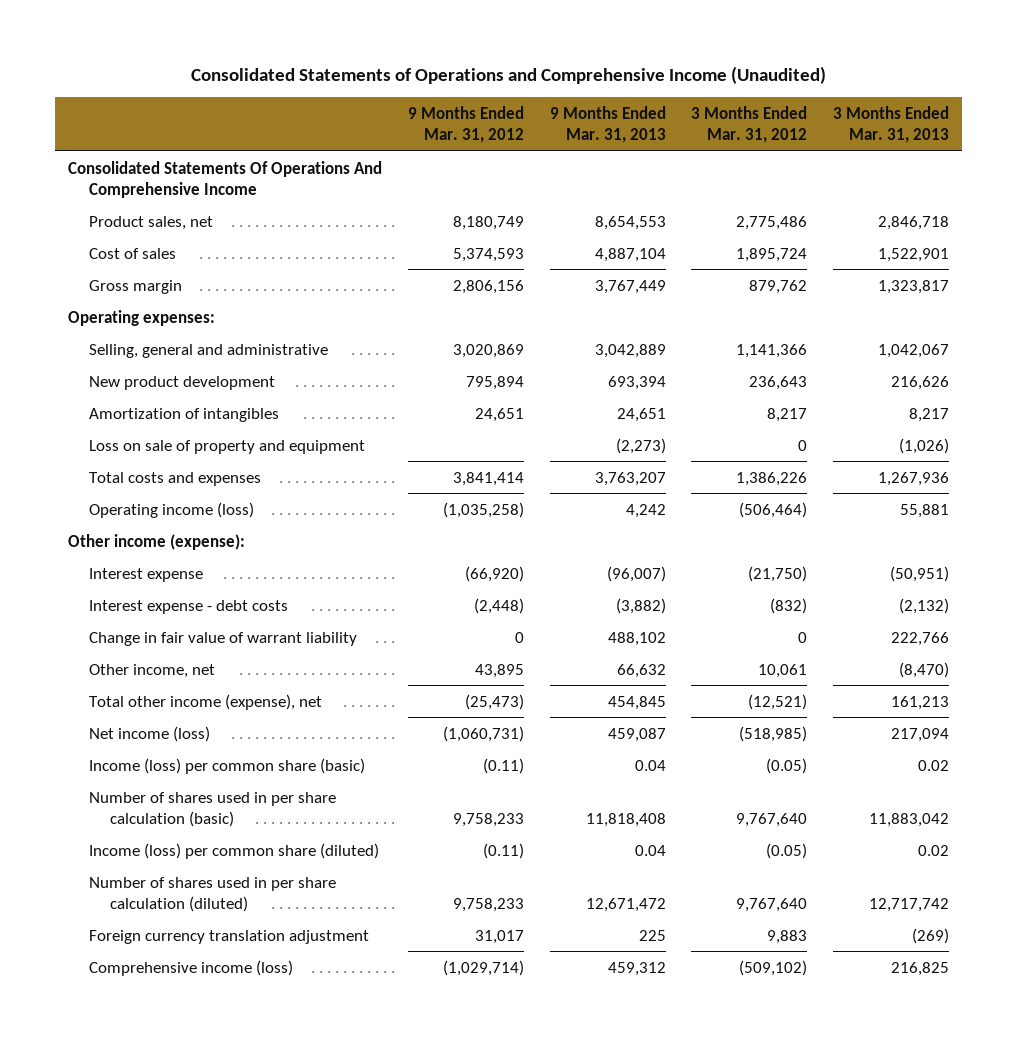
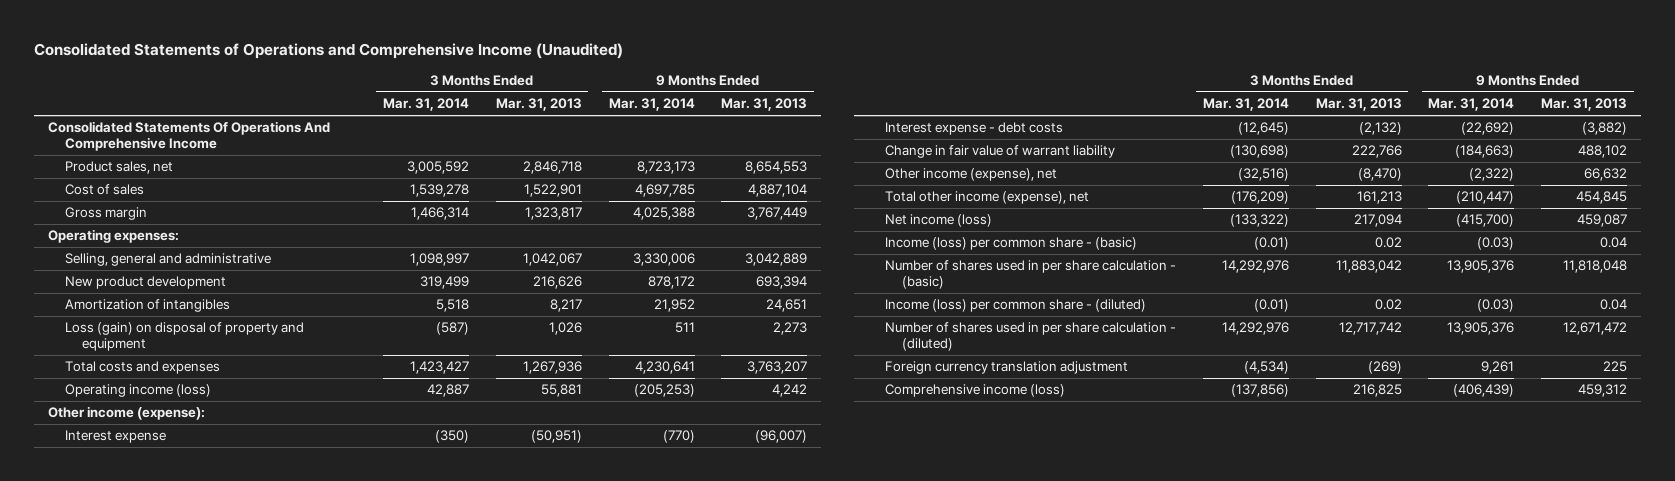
- | 9 Months Ended Mar. 31, 2012 | 9 Months Ended Mar. 31, 2013 | 3 Months Ended Mar. 31, 2012 | 3 Months Ended Mar. 31, 2013
+ | 3 Months Ended Mar. 31, 2014 | 3 Months Ended Mar. 31, 2013 | 9 Months Ended Mar. 31, 2014 | 9 Months Ended Mar. 31, 2013
- Loss on sale of property and equipment | | (2,273) | 0 | (1,026)
+ Loss (gain) on disposal of property and equipment | (587) | 1,026 | 511 | 2,273
- Other income, net | 43,895 | 66,632 | 10,061 | (8,470)
+ Other income (expense), net | (32,516) | (8,470) | (2,322) | 66,632
- Income (loss) per common share (basic) | (0.11) | 0.04 | (0.05) | 0.02
- Number of shares used in per share calculation (basic) | 9,758,233 | 11,818,408 | 9,767,640 | 11,883,042
- Income (loss) per common share (diluted) | (0.11) | 0.04 | (0.05) | 0.02
- Number of shares used in per share calculation (diluted) | 9,758,233 | 12,671,472 | 9,767,640 | 12,717,742
+ Income (loss) per common share - (basic) | (0.01) | 0.02 | (0.03) | 0.04
+ Number of shares used in per share calculation - (basic) | 14,292,976 | 11,883,042 | 13,905,376 | 11,818,048
+ Income (loss) per common share - (diluted) | (0.01) | 0.02 | (0.03) | 0.04
+ Number of shares used in per share calculation - (diluted) | 14,292,976 | 12,717,742 | 13,905,376 | 12,671,472

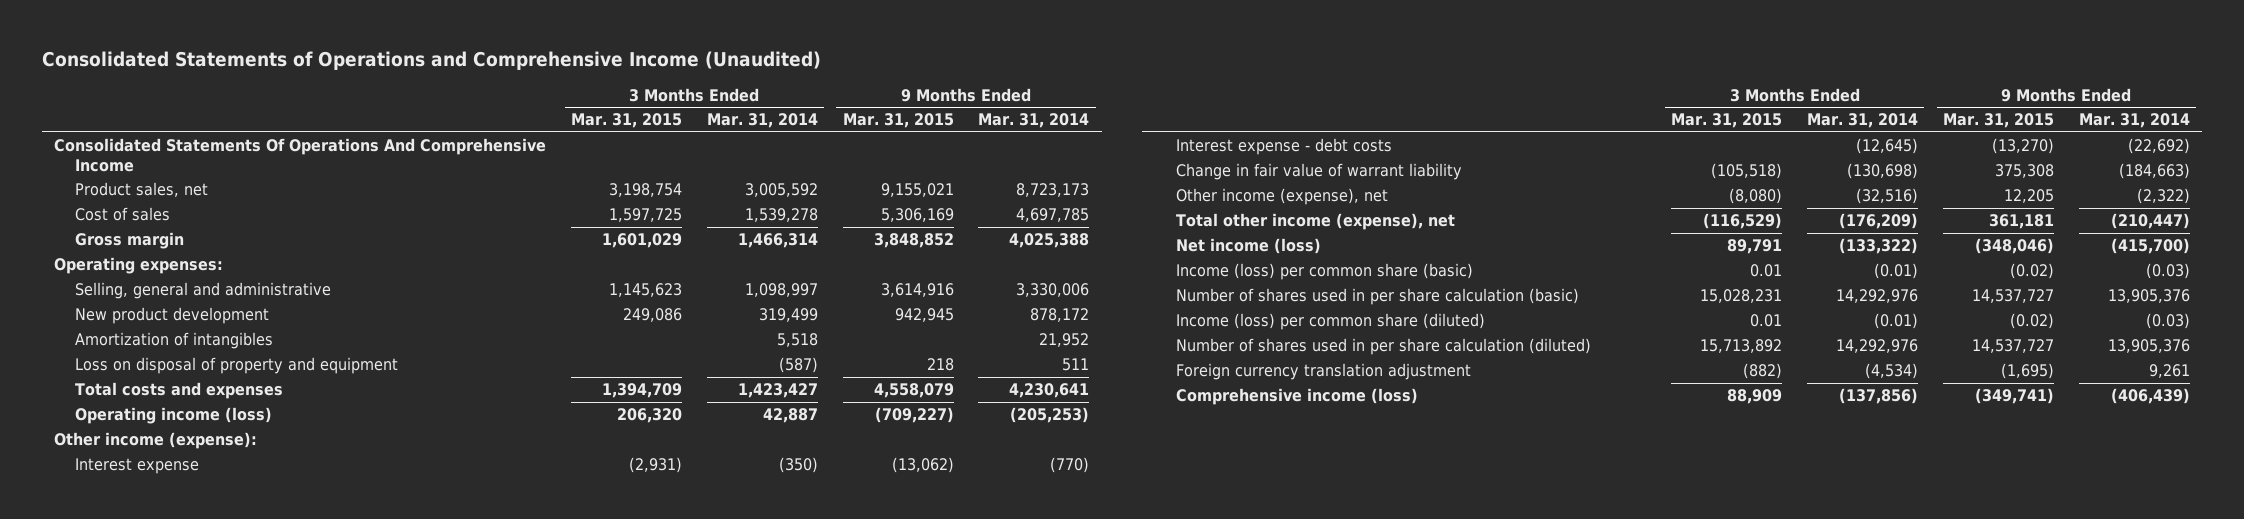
- | 3 Months Ended Mar. 31, 2014 | 3 Months Ended Mar. 31, 2013 | 9 Months Ended Mar. 31, 2014 | 9 Months Ended Mar. 31, 2013
+ | 3 Months Ended Mar. 31, 2015 | 3 Months Ended Mar. 31, 2014 | 9 Months Ended Mar. 31, 2015 | 9 Months Ended Mar. 31, 2014
- Loss (gain) on disposal of property and equipment | (587) | 1,026 | 511 | 2,273
+ Loss on disposal of property and equipment | | (587) | 218 | 511
- Income (loss) per common share - (basic) | (0.01) | 0.02 | (0.03) | 0.04
- Number of shares used in per share calculation - (basic) | 14,292,976 | 11,883,042 | 13,905,376 | 11,818,048
- Income (loss) per common share - (diluted) | (0.01) | 0.02 | (0.03) | 0.04
- Number of shares used in per share calculation - (diluted) | 14,292,976 | 12,717,742 | 13,905,376 | 12,671,472
+ Income (loss) per common share (basic) | 0.01 | (0.01) | (0.02) | (0.03)
+ Number of shares used in per share calculation (basic) | 15,028,231 | 14,292,976 | 14,537,727 | 13,905,376
+ Income (loss) per common share (diluted) | 0.01 | (0.01) | (0.02) | (0.03)
+ Number of shares used in per share calculation (diluted) | 15,713,892 | 14,292,976 | 14,537,727 | 13,905,376

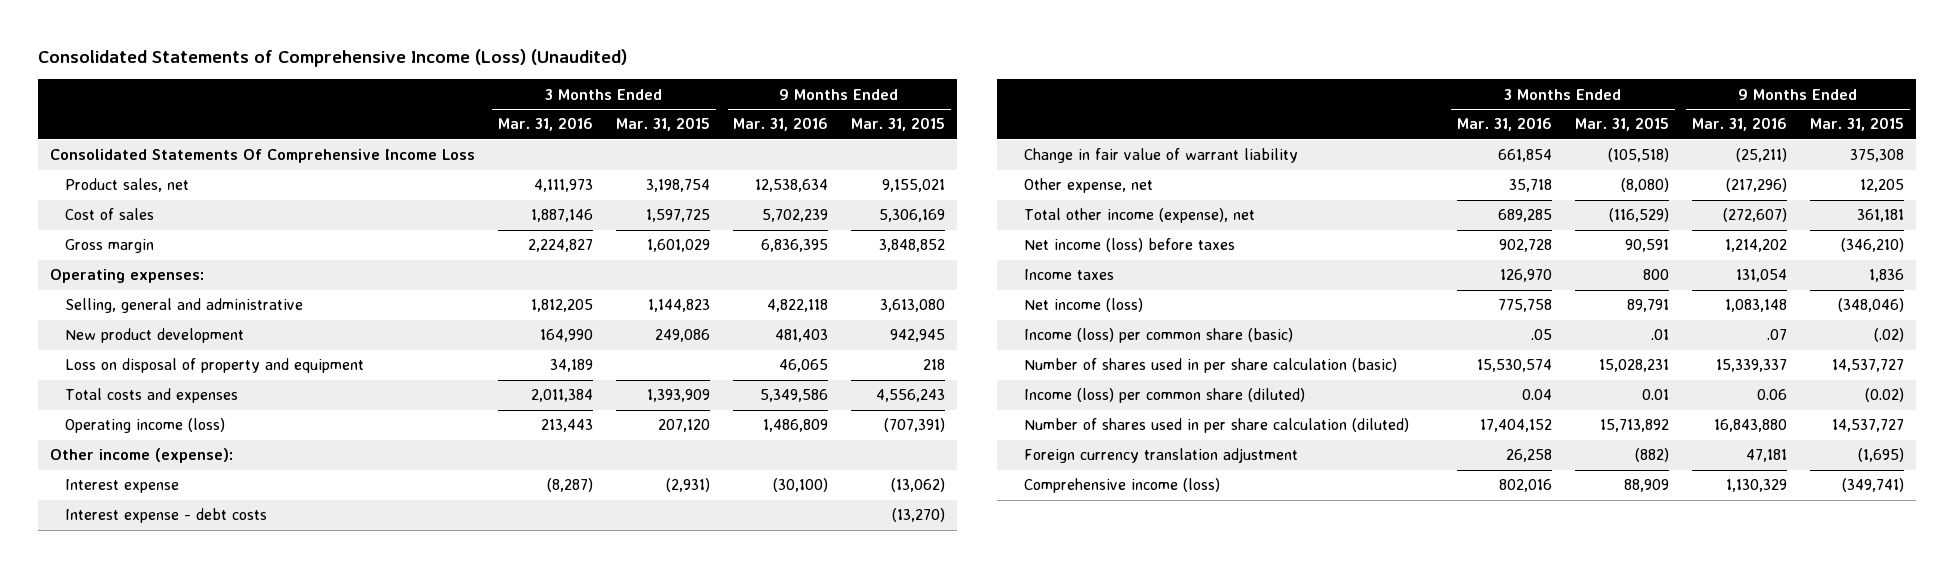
- Consolidated Statements of Operations and Comprehensive Income (Unaudited)
+ Consolidated Statements of Comprehensive Income (Loss) (Unaudited)
- | 3 Months Ended Mar. 31, 2015 | 3 Months Ended Mar. 31, 2014 | 9 Months Ended Mar. 31, 2015 | 9 Months Ended Mar. 31, 2014
+ | 3 Months Ended Mar. 31, 2016 | 3 Months Ended Mar. 31, 2015 | 9 Months Ended Mar. 31, 2016 | 9 Months Ended Mar. 31, 2015
- Consolidated Statements Of Operations And Comprehensive Income
+ Consolidated Statements Of Comprehensive Income Loss
- Selling, general and administrative | 1,145,623 | 1,098,997 | 3,614,916 | 3,330,006
+ Selling, general and administrative | 1,812,205 | 1,144,823 | 4,822,118 | 3,613,080
- Amortization of intangibles | | 5,518 | | 21,952
- Total costs and expenses | 1,394,709 | 1,423,427 | 4,558,079 | 4,230,641
- Operating income (loss) | 206,320 | 42,887 | (709,227) | (205,253)
+ Total costs and expenses | 2,011,384 | 1,393,909 | 5,349,586 | 4,556,243
+ Operating income (loss) | 213,443 | 207,120 | 1,486,809 | (707,391)
- Other income (expense), net | (8,080) | (32,516) | 12,205 | (2,322)
+ Other expense, net | 35,718 | (8,080) | (217,296) | 12,205
+ Net income (loss) before taxes | 902,728 | 90,591 | 1,214,202 | (346,210)
+ Income taxes | 126,970 | 800 | 131,054 | 1,836
- Income (loss) per common share (basic) | 0.01 | (0.01) | (0.02) | (0.03)
+ Income (loss) per common share (basic) | .05 | .01 | .07 | (.02)

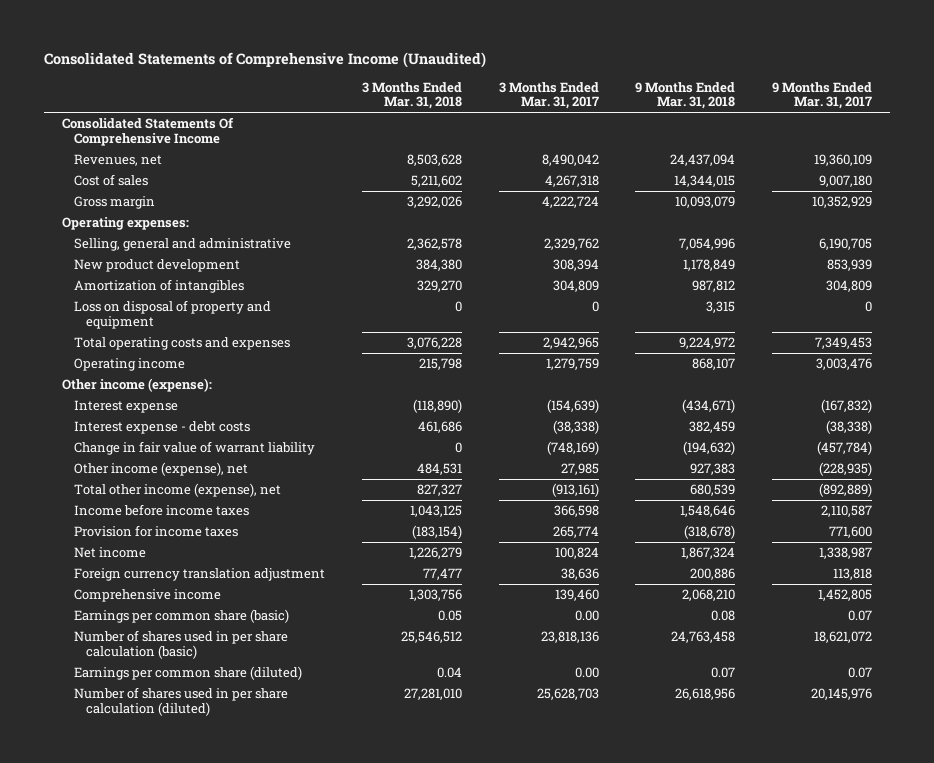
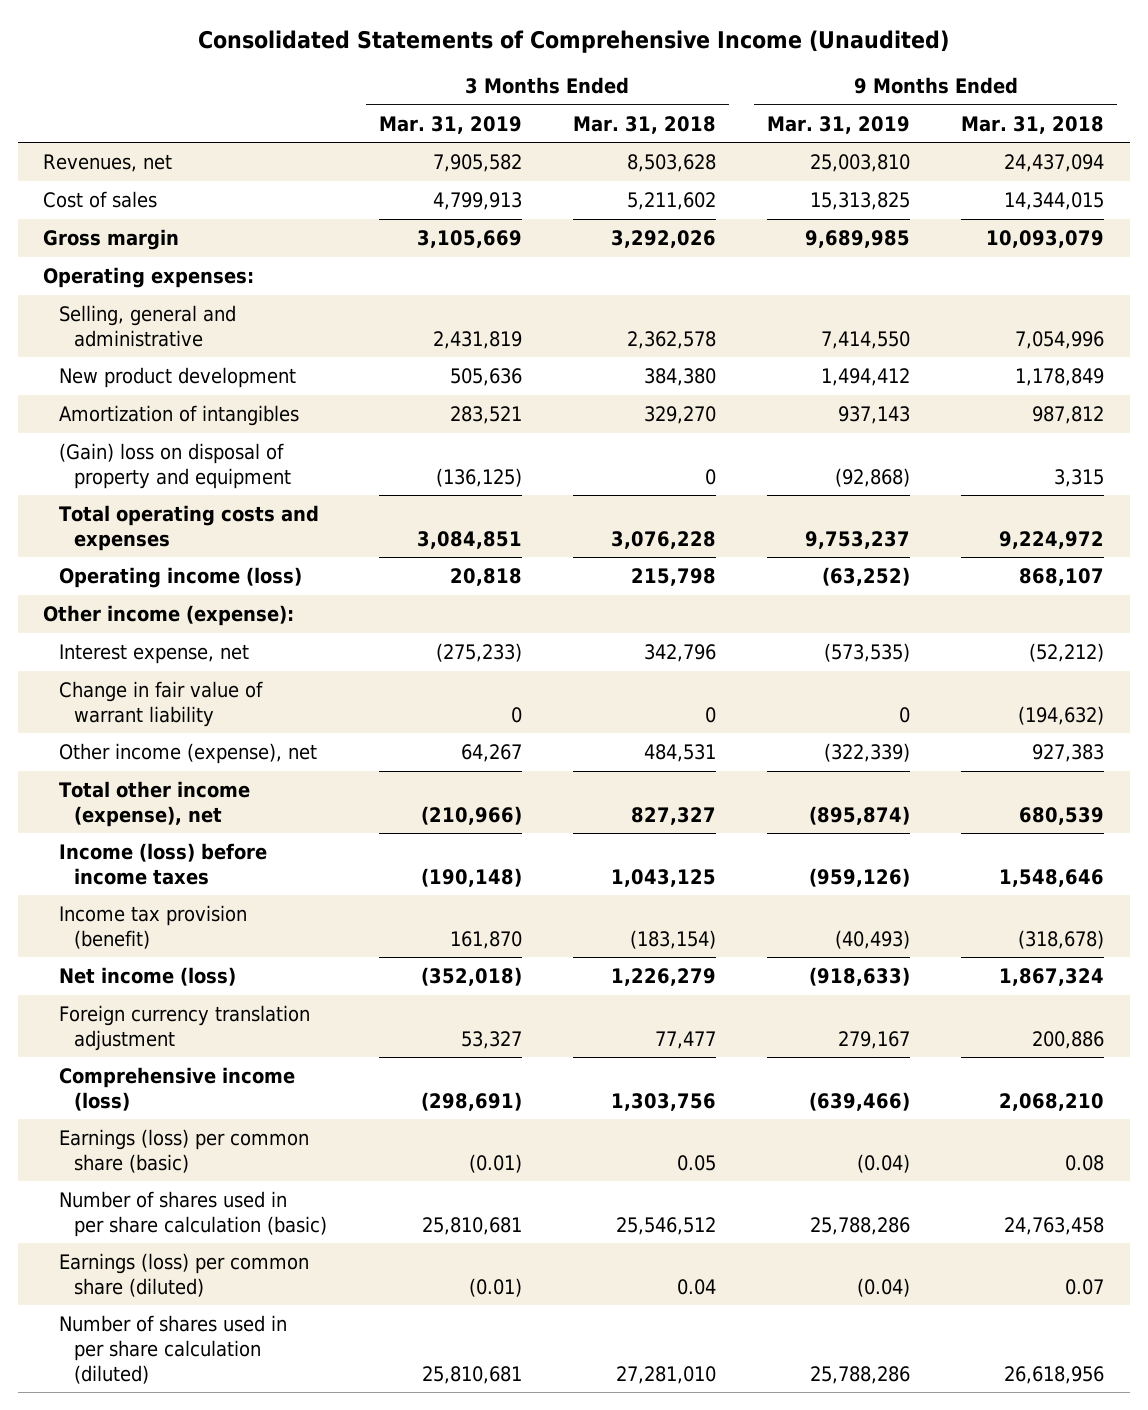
- | 3 Months Ended Mar. 31, 2018 | 3 Months Ended Mar. 31, 2017 | 9 Months Ended Mar. 31, 2018 | 9 Months Ended Mar. 31, 2017
+ | 3 Months Ended Mar. 31, 2019 | 3 Months Ended Mar. 31, 2018 | 9 Months Ended Mar. 31, 2019 | 9 Months Ended Mar. 31, 2018
- Consolidated Statements Of Comprehensive Income
- Loss on disposal of property and equipment | 0 | 0 | 3,315 | 0
+ (Gain) loss on disposal of property and equipment | (136,125) | 0 | (92,868) | 3,315
- Operating income | 215,798 | 1,279,759 | 868,107 | 3,003,476
+ Operating income (loss) | 20,818 | 215,798 | (63,252) | 868,107
- Interest expense | (118,890) | (154,639) | (434,671) | (167,832)
- Interest expense - debt costs | 461,686 | (38,338) | 382,459 | (38,338)
+ Interest expense, net | (275,233) | 342,796 | (573,535) | (52,212)
- Income before income taxes | 1,043,125 | 366,598 | 1,548,646 | 2,110,587
- Provision for income taxes | (183,154) | 265,774 | (318,678) | 771,600
- Net income | 1,226,279 | 100,824 | 1,867,324 | 1,338,987
+ Income (loss) before income taxes | (190,148) | 1,043,125 | (959,126) | 1,548,646
+ Income tax provision (benefit) | 161,870 | (183,154) | (40,493) | (318,678)
+ Net income (loss) | (352,018) | 1,226,279 | (918,633) | 1,867,324
- Comprehensive income | 1,303,756 | 139,460 | 2,068,210 | 1,452,805
- Earnings per common share (basic) | 0.05 | 0.00 | 0.08 | 0.07
+ Comprehensive income (loss) | (298,691) | 1,303,756 | (639,466) | 2,068,210
+ Earnings (loss) per common share (basic) | (0.01) | 0.05 | (0.04) | 0.08
- Earnings per common share (diluted) | 0.04 | 0.00 | 0.07 | 0.07
+ Earnings (loss) per common share (diluted) | (0.01) | 0.04 | (0.04) | 0.07

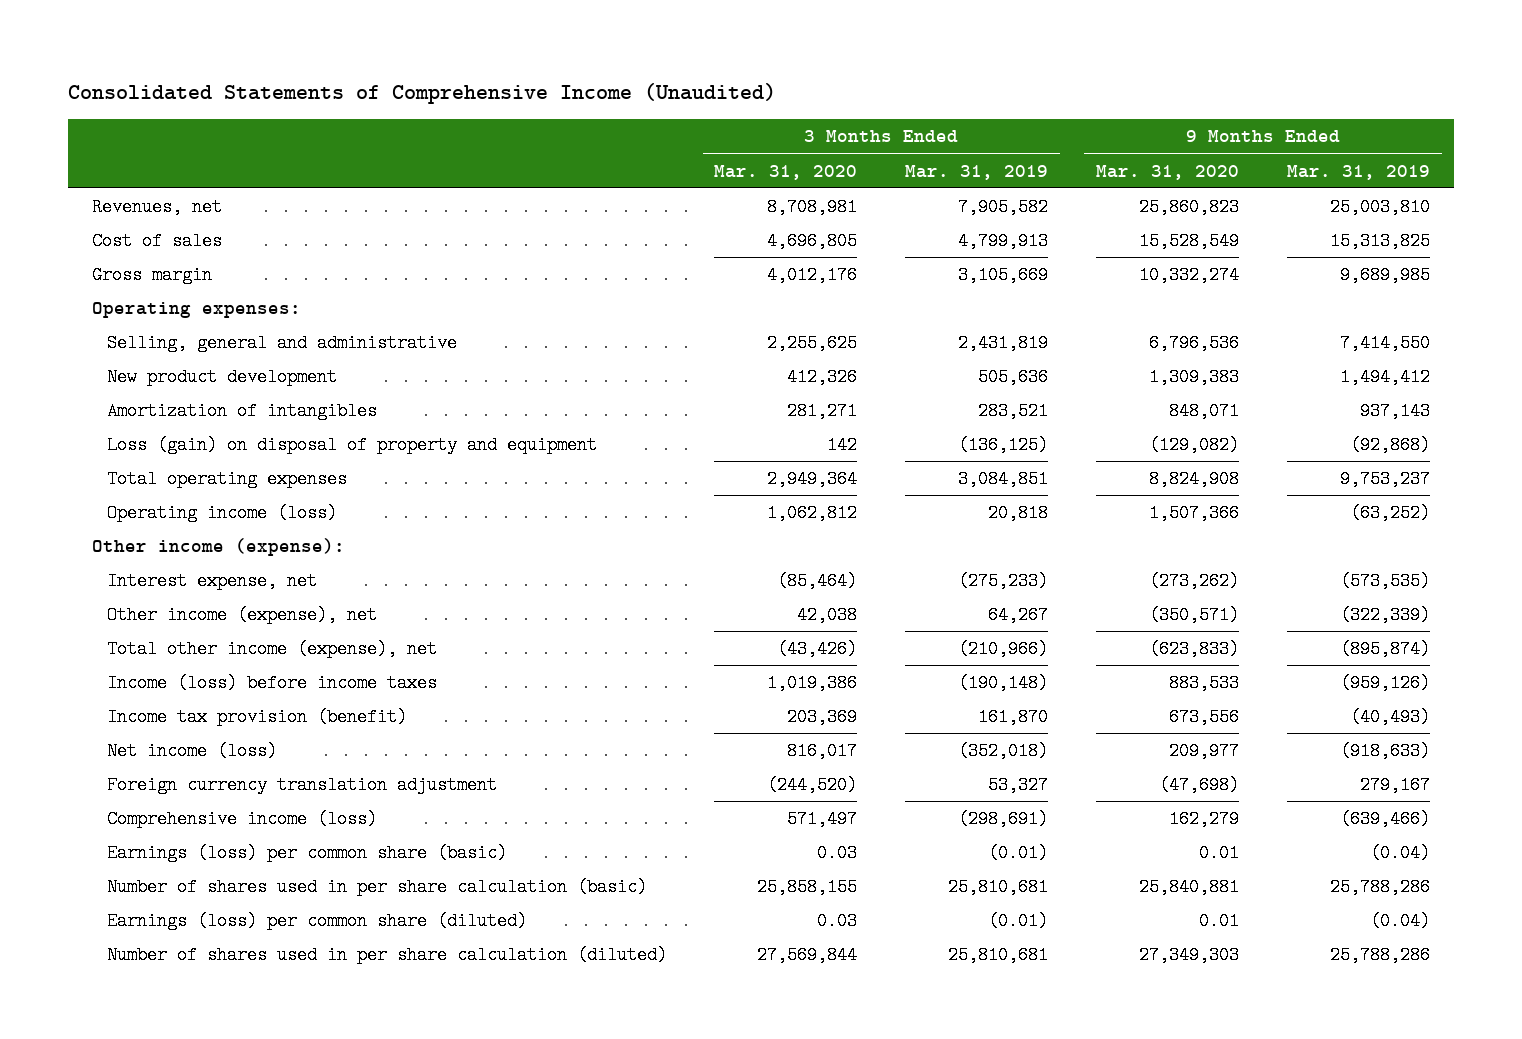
- | 3 Months Ended Mar. 31, 2019 | 3 Months Ended Mar. 31, 2018 | 9 Months Ended Mar. 31, 2019 | 9 Months Ended Mar. 31, 2018
+ | 3 Months Ended Mar. 31, 2020 | 3 Months Ended Mar. 31, 2019 | 9 Months Ended Mar. 31, 2020 | 9 Months Ended Mar. 31, 2019
- (Gain) loss on disposal of property and equipment | (136,125) | 0 | (92,868) | 3,315
- Total operating costs and expenses | 3,084,851 | 3,076,228 | 9,753,237 | 9,224,972
+ Loss (gain) on disposal of property and equipment | 142 | (136,125) | (129,082) | (92,868)
+ Total operating expenses | 2,949,364 | 3,084,851 | 8,824,908 | 9,753,237
- Change in fair value of warrant liability | 0 | 0 | 0 | (194,632)

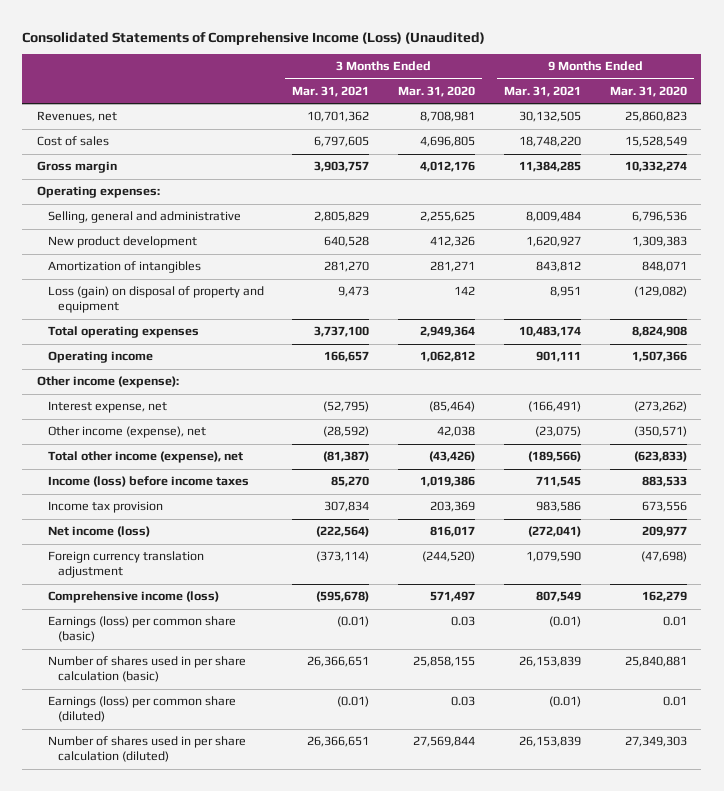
- Consolidated Statements of Comprehensive Income (Unaudited)
+ Consolidated Statements of Comprehensive Income (Loss) (Unaudited)
- | 3 Months Ended Mar. 31, 2020 | 3 Months Ended Mar. 31, 2019 | 9 Months Ended Mar. 31, 2020 | 9 Months Ended Mar. 31, 2019
+ | 3 Months Ended Mar. 31, 2021 | 3 Months Ended Mar. 31, 2020 | 9 Months Ended Mar. 31, 2021 | 9 Months Ended Mar. 31, 2020
- Operating income (loss) | 1,062,812 | 20,818 | 1,507,366 | (63,252)
+ Operating income | 166,657 | 1,062,812 | 901,111 | 1,507,366
- Income tax provision (benefit) | 203,369 | 161,870 | 673,556 | (40,493)
+ Income tax provision | 307,834 | 203,369 | 983,586 | 673,556

